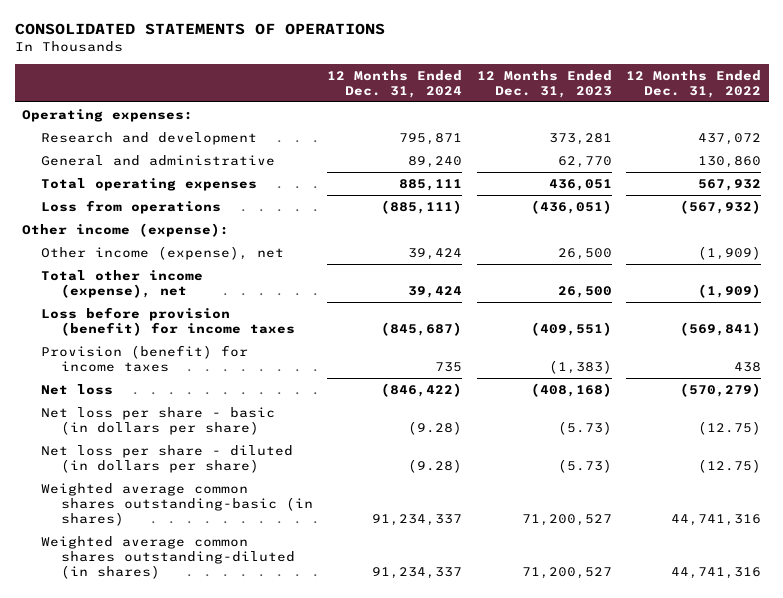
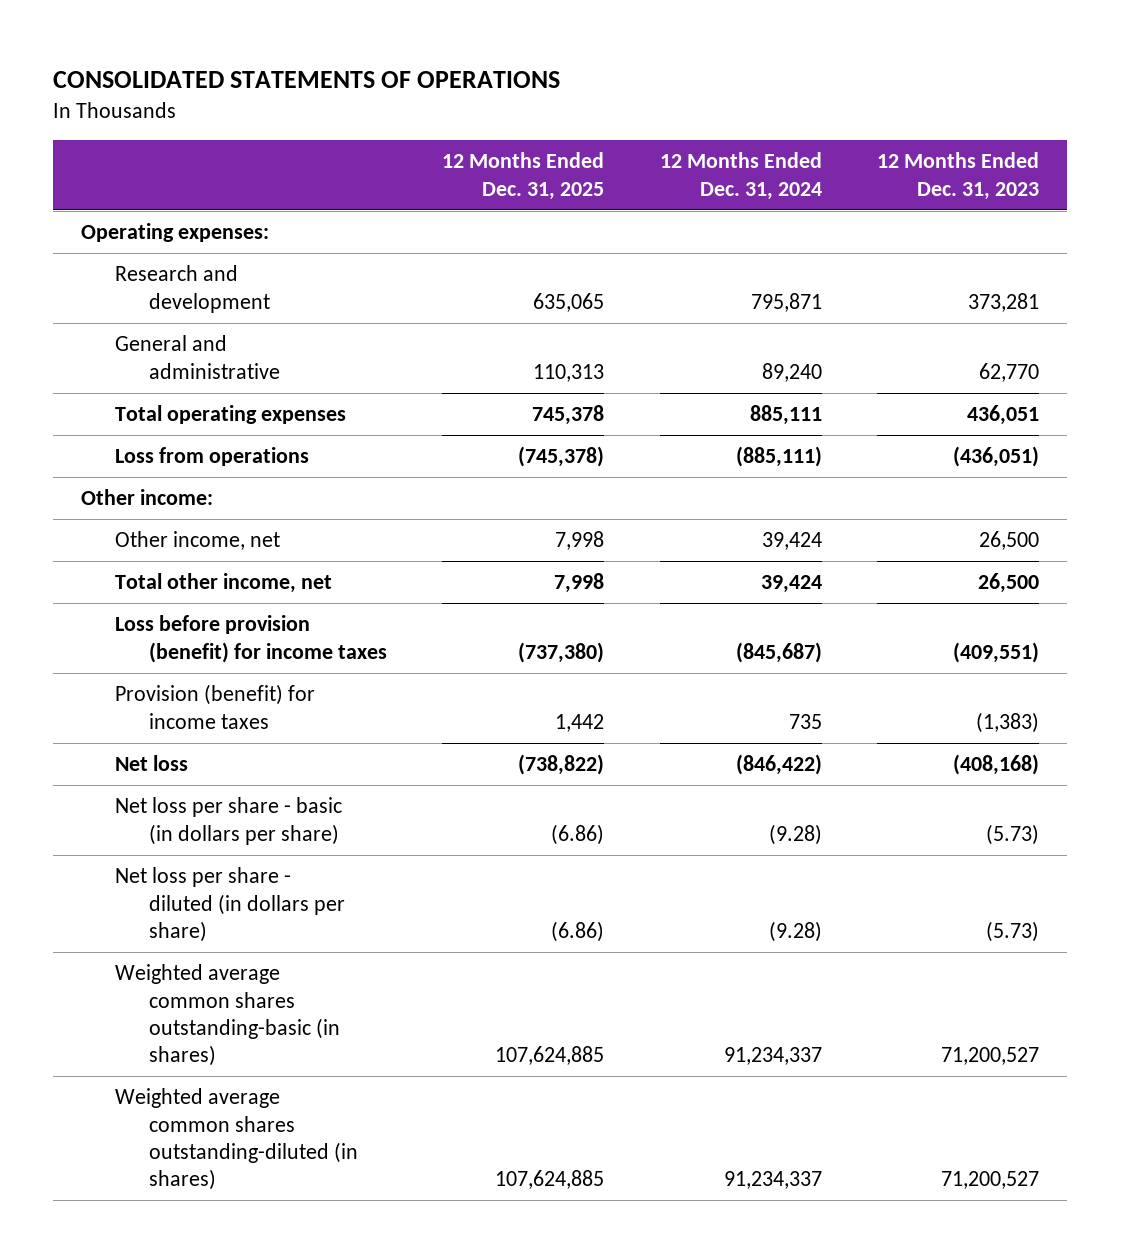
- | 12 Months Ended Dec. 31, 2024 | 12 Months Ended Dec. 31, 2023 | 12 Months Ended Dec. 31, 2022
+ | 12 Months Ended Dec. 31, 2025 | 12 Months Ended Dec. 31, 2024 | 12 Months Ended Dec. 31, 2023
- Other income (expense):
- Other income (expense), net | 39,424 | 26,500 | (1,909)
- Total other income (expense), net | 39,424 | 26,500 | (1,909)
+ Other income:
+ Other income, net | 7,998 | 39,424 | 26,500
+ Total other income, net | 7,998 | 39,424 | 26,500

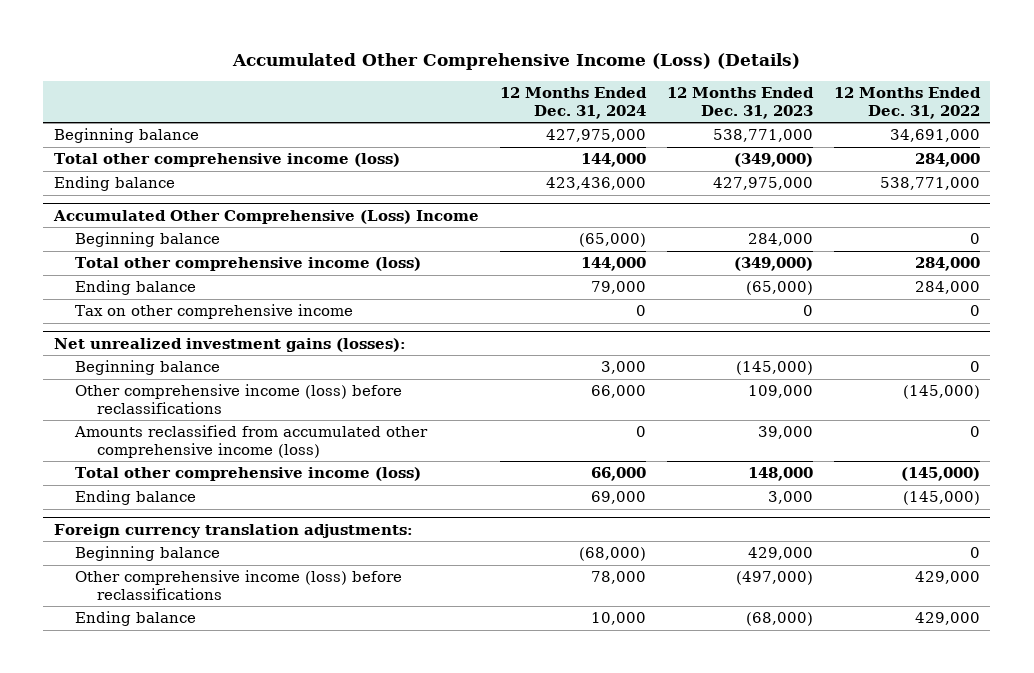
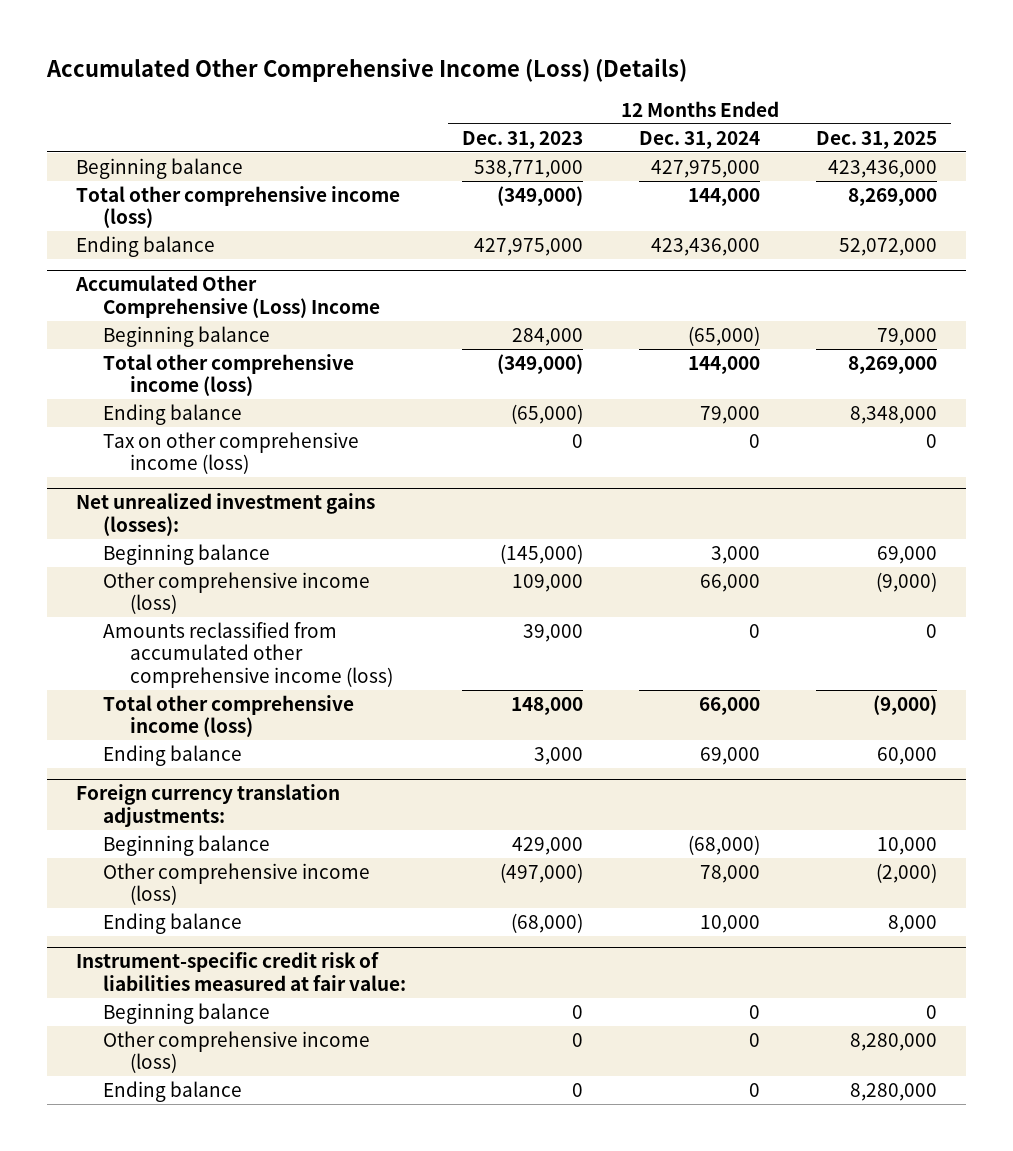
- | 12 Months Ended Dec. 31, 2024 | 12 Months Ended Dec. 31, 2023 | 12 Months Ended Dec. 31, 2022
+ | 12 Months Ended Dec. 31, 2023 | 12 Months Ended Dec. 31, 2024 | 12 Months Ended Dec. 31, 2025
@ Accumulated Other Comprehensive (Loss) Income
- Tax on other comprehensive income | 0 | 0 | 0
+ Tax on other comprehensive income (loss) | 0 | 0 | 0
@ Net unrealized investment gains (losses):
- Other comprehensive income (loss) before reclassifications | 66,000 | 109,000 | (145,000)
+ Other comprehensive income (loss) | 109,000 | 66,000 | (9,000)
@ Foreign currency translation adjustments:
- Other comprehensive income (loss) before reclassifications | 78,000 | (497,000) | 429,000
+ Other comprehensive income (loss) | (497,000) | 78,000 | (2,000)
+ Instrument-specific credit risk of liabilities measured at fair value:
+ Beginning balance | 0 | 0 | 0
+ Other comprehensive income (loss) | 0 | 0 | 8,280,000
+ Ending balance | 0 | 0 | 8,280,000

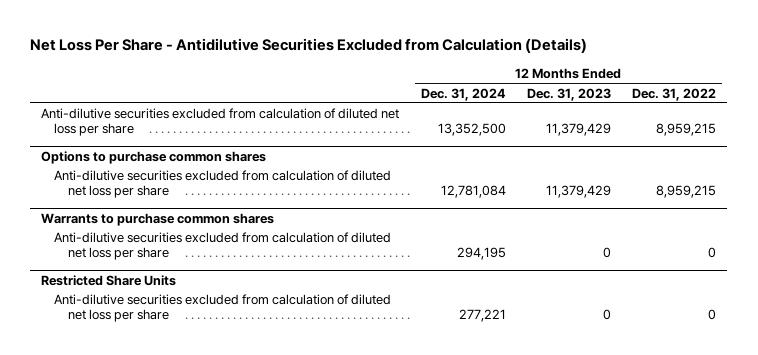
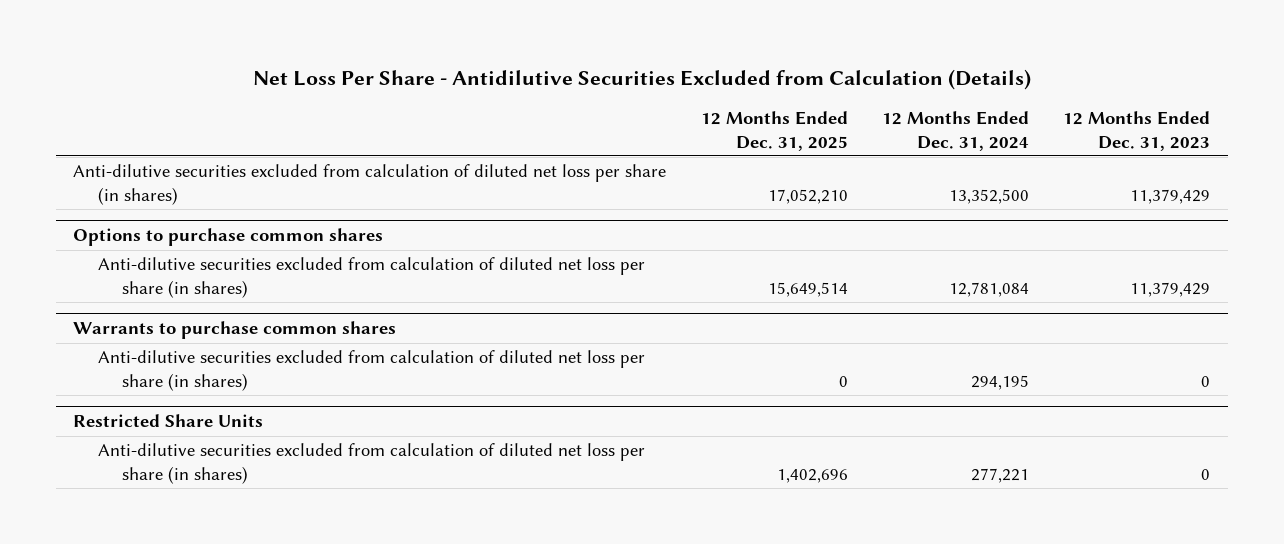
- | 12 Months Ended Dec. 31, 2024 | 12 Months Ended Dec. 31, 2023 | 12 Months Ended Dec. 31, 2022
+ | 12 Months Ended Dec. 31, 2025 | 12 Months Ended Dec. 31, 2024 | 12 Months Ended Dec. 31, 2023
- Anti-dilutive securities excluded from calculation of diluted net loss per share | 13,352,500 | 11,379,429 | 8,959,215
+ Anti-dilutive securities excluded from calculation of diluted net loss per share (in shares) | 17,052,210 | 13,352,500 | 11,379,429
@ Options to purchase common shares
- Anti-dilutive securities excluded from calculation of diluted net loss per share | 12,781,084 | 11,379,429 | 8,959,215
+ Anti-dilutive securities excluded from calculation of diluted net loss per share (in shares) | 15,649,514 | 12,781,084 | 11,379,429
@ Warrants to purchase common shares
- Anti-dilutive securities excluded from calculation of diluted net loss per share | 294,195 | 0 | 0
+ Anti-dilutive securities excluded from calculation of diluted net loss per share (in shares) | 0 | 294,195 | 0
@ Restricted Share Units
- Anti-dilutive securities excluded from calculation of diluted net loss per share | 277,221 | 0 | 0
+ Anti-dilutive securities excluded from calculation of diluted net loss per share (in shares) | 1,402,696 | 277,221 | 0

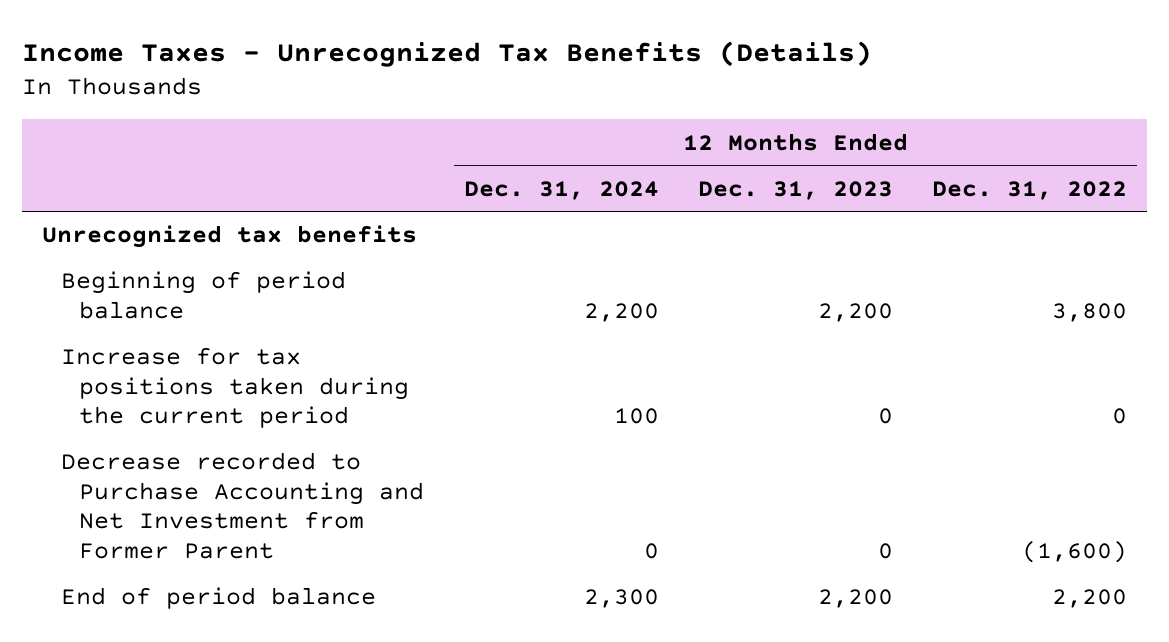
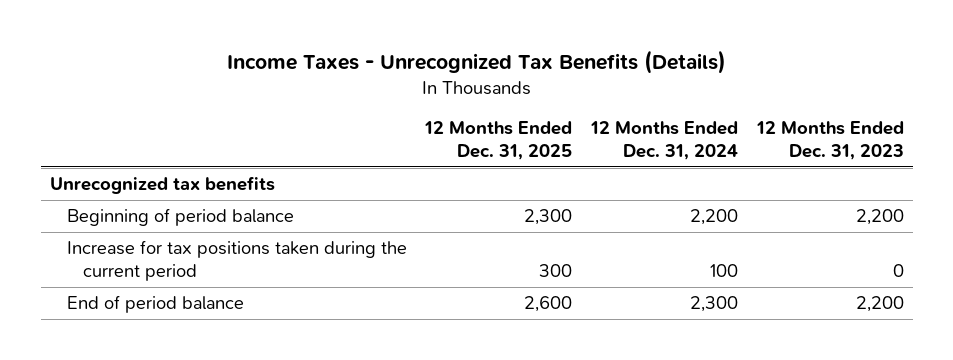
- | 12 Months Ended Dec. 31, 2024 | 12 Months Ended Dec. 31, 2023 | 12 Months Ended Dec. 31, 2022
+ | 12 Months Ended Dec. 31, 2025 | 12 Months Ended Dec. 31, 2024 | 12 Months Ended Dec. 31, 2023
- Decrease recorded to Purchase Accounting and Net Investment from Former Parent | 0 | 0 | (1,600)

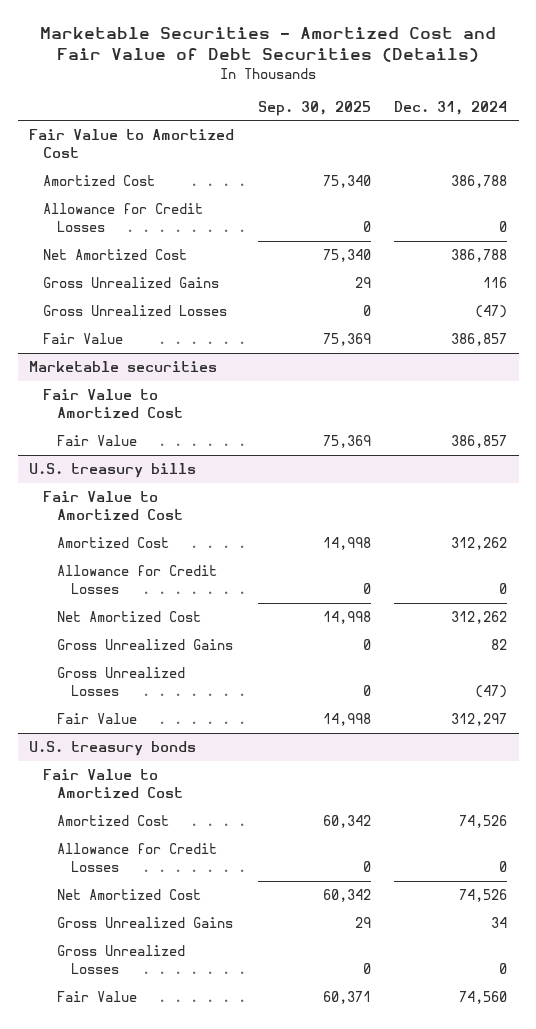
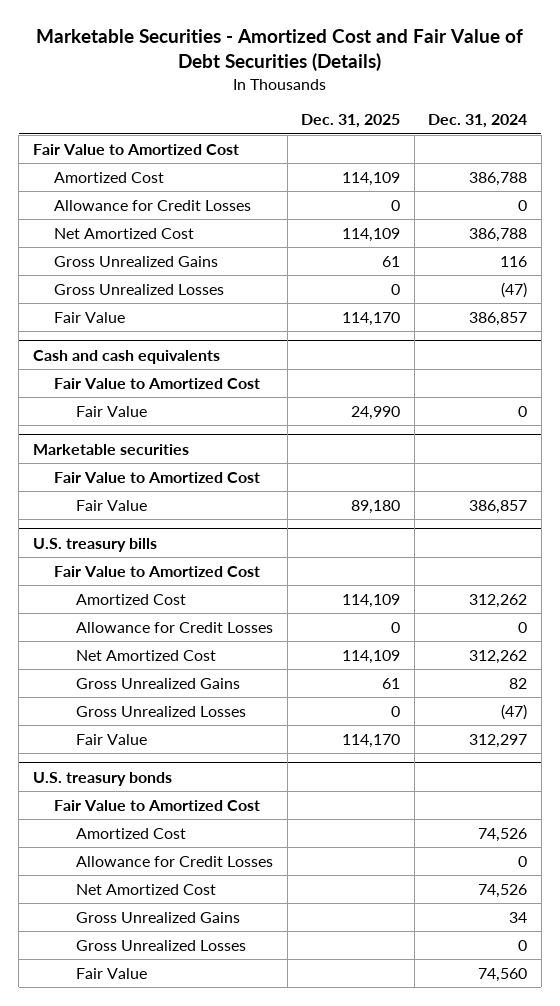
- | Sep. 30, 2025 | Dec. 31, 2024
+ | Dec. 31, 2025 | Dec. 31, 2024
+ Cash and cash equivalents
+ Fair Value to Amortized Cost
+ Fair Value | 24,990 | 0

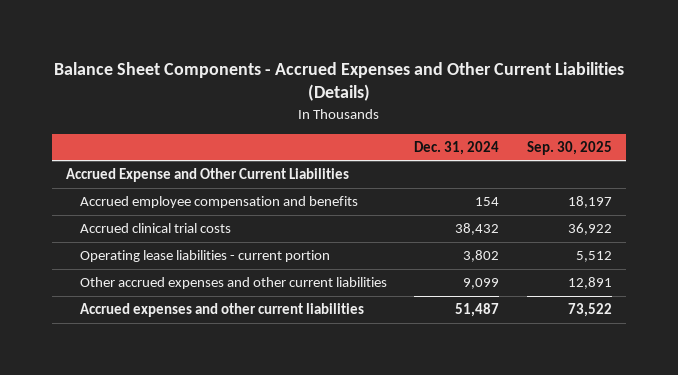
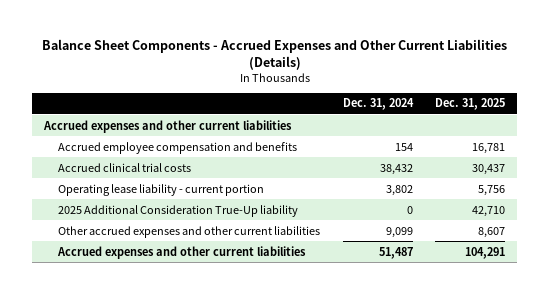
- | Dec. 31, 2024 | Sep. 30, 2025
+ | Dec. 31, 2024 | Dec. 31, 2025
- Accrued Expense and Other Current Liabilities
+ Accrued expenses and other current liabilities
- Operating lease liabilities - current portion | 3,802 | 5,512
+ Operating lease liability - current portion | 3,802 | 5,756
+ 2025 Additional Consideration True-Up liability | 0 | 42,710

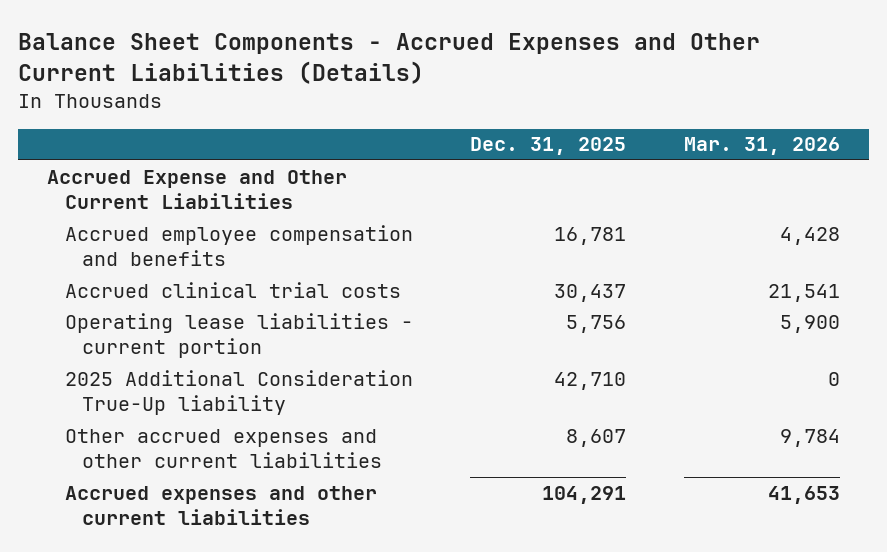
- | Dec. 31, 2024 | Dec. 31, 2025
+ | Dec. 31, 2025 | Mar. 31, 2026
- Accrued expenses and other current liabilities
+ Accrued Expense and Other Current Liabilities
- Operating lease liability - current portion | 3,802 | 5,756
+ Operating lease liabilities - current portion | 5,756 | 5,900

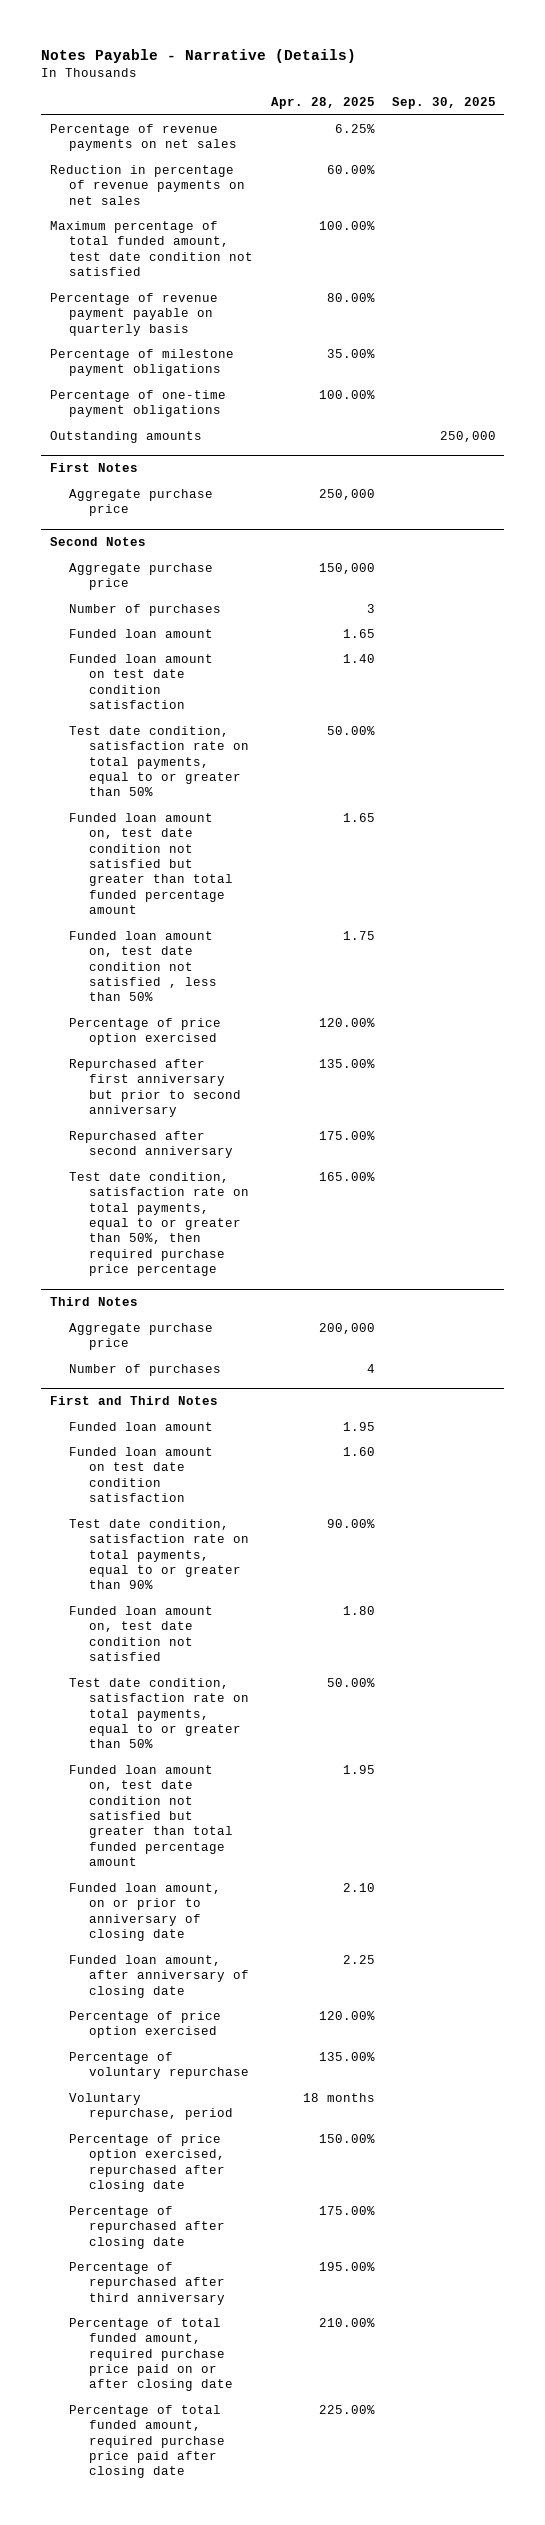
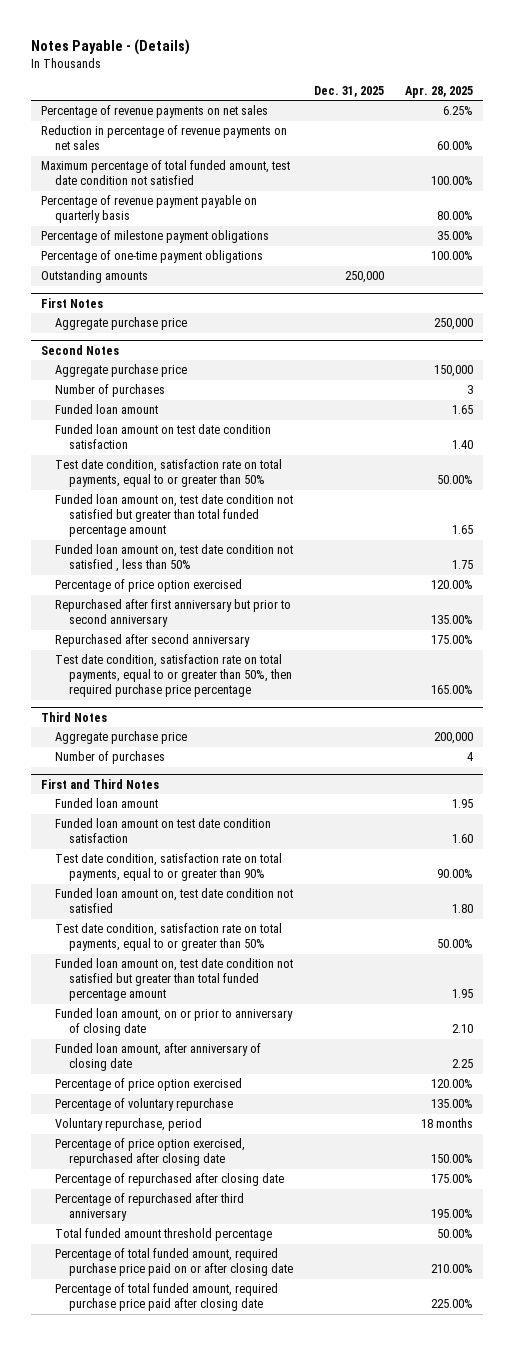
- Notes Payable - Narrative (Details)
+ Notes Payable - (Details)
- | Apr. 28, 2025 | Sep. 30, 2025
+ | Dec. 31, 2025 | Apr. 28, 2025
@ First and Third Notes
+ Total funded amount threshold percentage | | 50.00%

